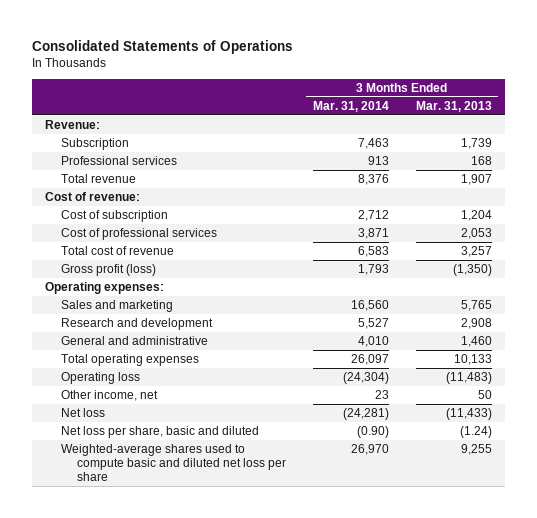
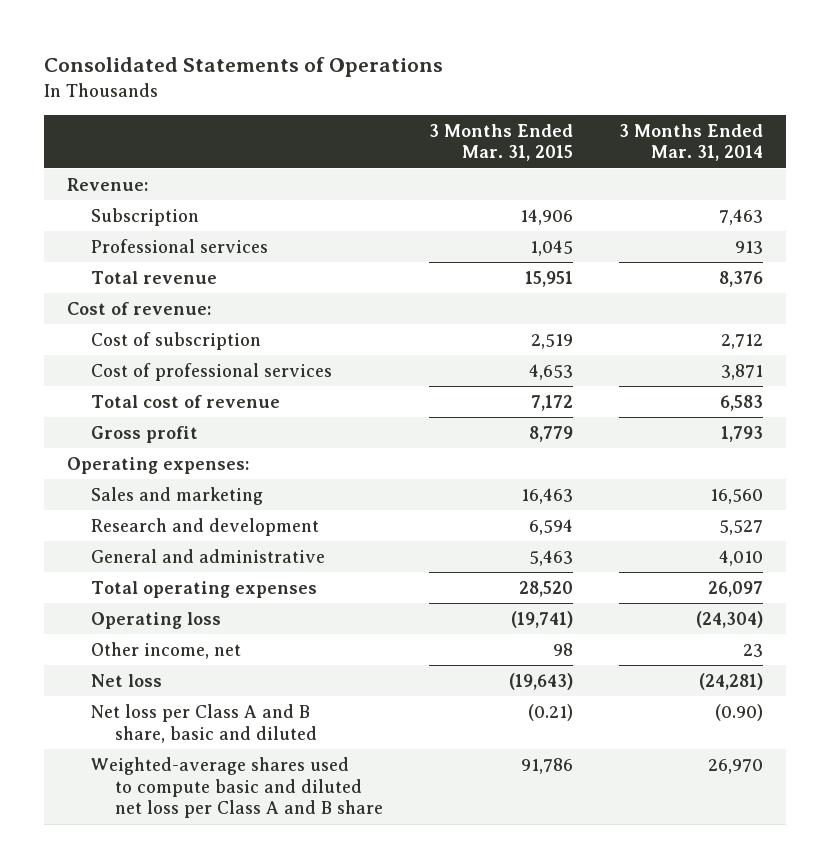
- | 3 Months Ended Mar. 31, 2014 | 3 Months Ended Mar. 31, 2013
+ | 3 Months Ended Mar. 31, 2015 | 3 Months Ended Mar. 31, 2014
- Gross profit (loss) | 1,793 | (1,350)
+ Gross profit | 8,779 | 1,793
- Net loss per share, basic and diluted | (0.90) | (1.24)
- Weighted-average shares used to compute basic and diluted net loss per share | 26,970 | 9,255
+ Net loss per Class A and B share, basic and diluted | (0.21) | (0.90)
+ Weighted-average shares used to compute basic and diluted net loss per Class A and B share | 91,786 | 26,970

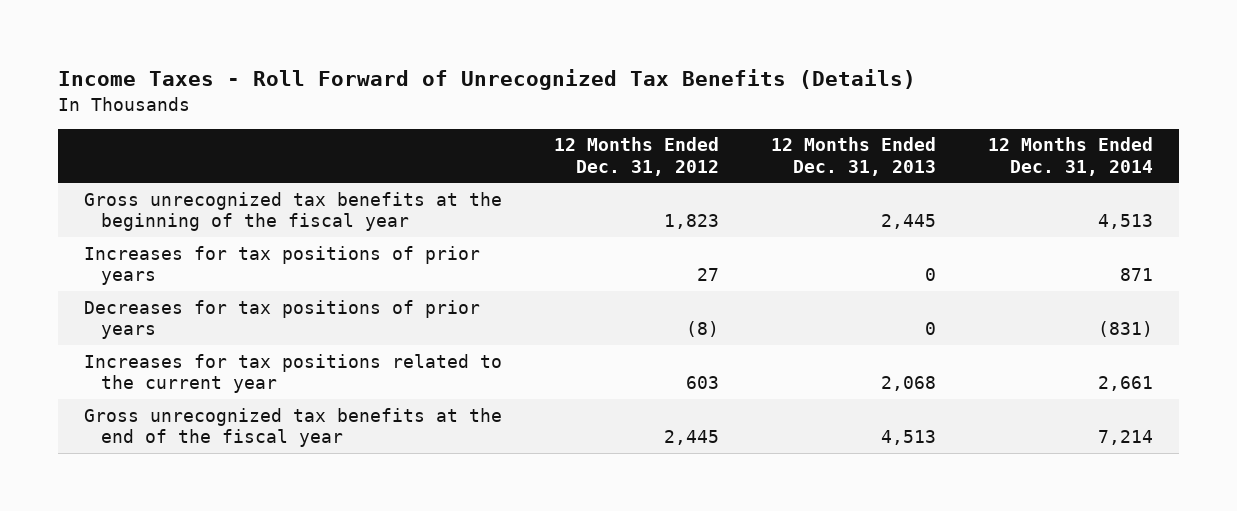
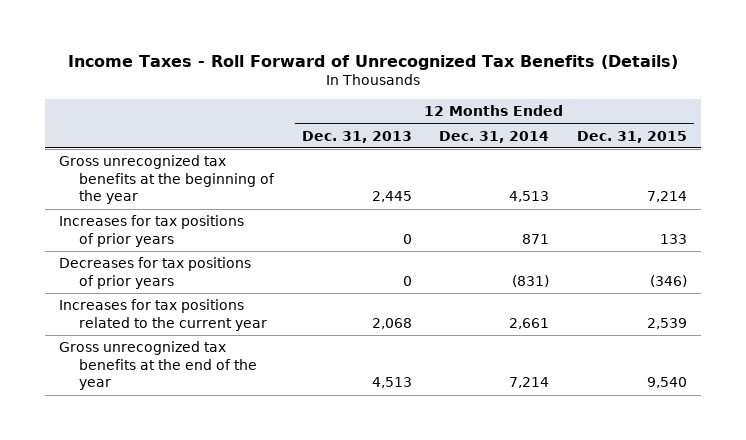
- | 12 Months Ended Dec. 31, 2012 | 12 Months Ended Dec. 31, 2013 | 12 Months Ended Dec. 31, 2014
+ | 12 Months Ended Dec. 31, 2013 | 12 Months Ended Dec. 31, 2014 | 12 Months Ended Dec. 31, 2015
- Gross unrecognized tax benefits at the beginning of the fiscal year | 1,823 | 2,445 | 4,513
+ Gross unrecognized tax benefits at the beginning of the year | 2,445 | 4,513 | 7,214
- Gross unrecognized tax benefits at the end of the fiscal year | 2,445 | 4,513 | 7,214
+ Gross unrecognized tax benefits at the end of the year | 4,513 | 7,214 | 9,540

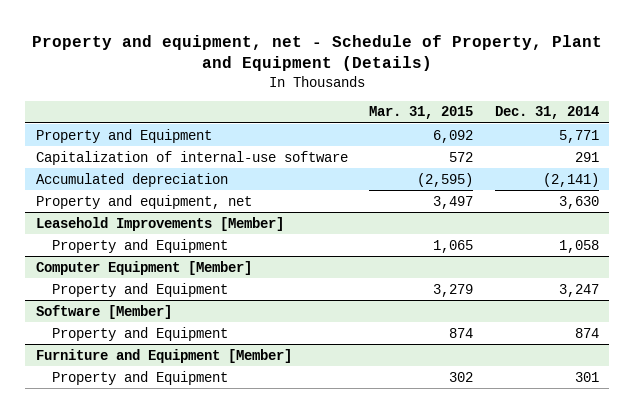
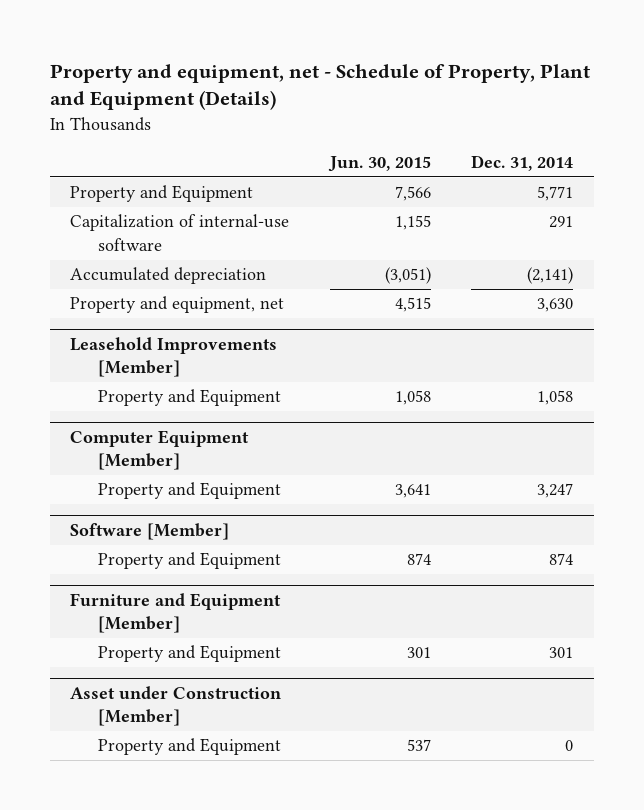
- | Mar. 31, 2015 | Dec. 31, 2014
+ | Jun. 30, 2015 | Dec. 31, 2014
+ Asset under Construction [Member]
+ Property and Equipment | 537 | 0

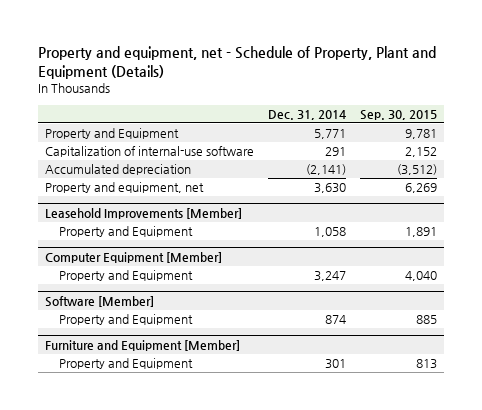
- | Jun. 30, 2015 | Dec. 31, 2014
+ | Dec. 31, 2014 | Sep. 30, 2015
- Asset under Construction [Member]
- Property and Equipment | 537 | 0

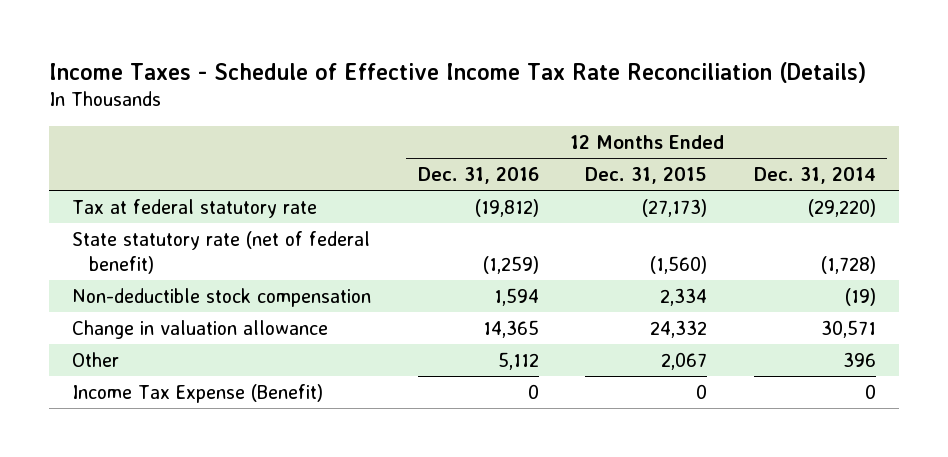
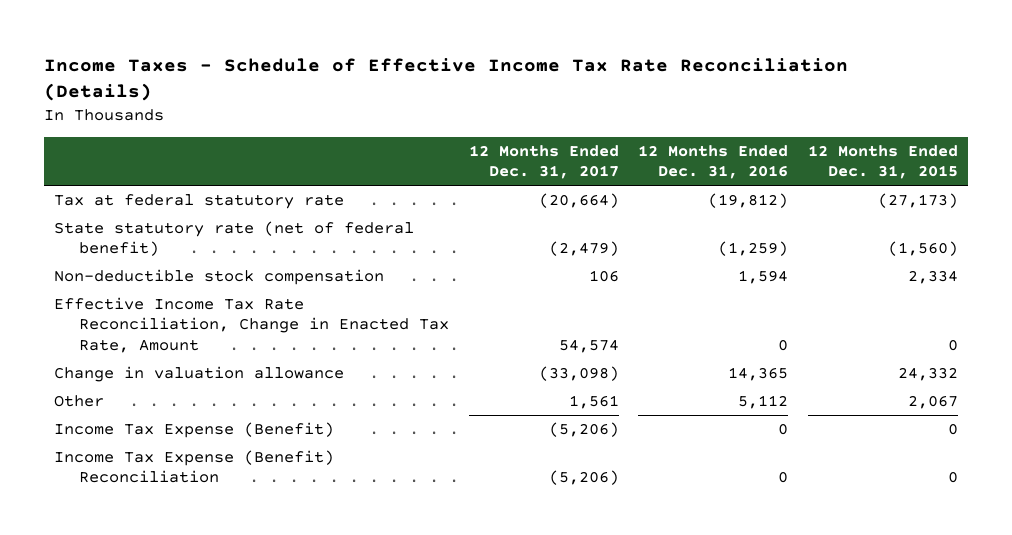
- | 12 Months Ended Dec. 31, 2016 | 12 Months Ended Dec. 31, 2015 | 12 Months Ended Dec. 31, 2014
+ | 12 Months Ended Dec. 31, 2017 | 12 Months Ended Dec. 31, 2016 | 12 Months Ended Dec. 31, 2015
+ Effective Income Tax Rate Reconciliation, Change in Enacted Tax Rate, Amount | 54,574 | 0 | 0
+ Income Tax Expense (Benefit) Reconciliation | (5,206) | 0 | 0

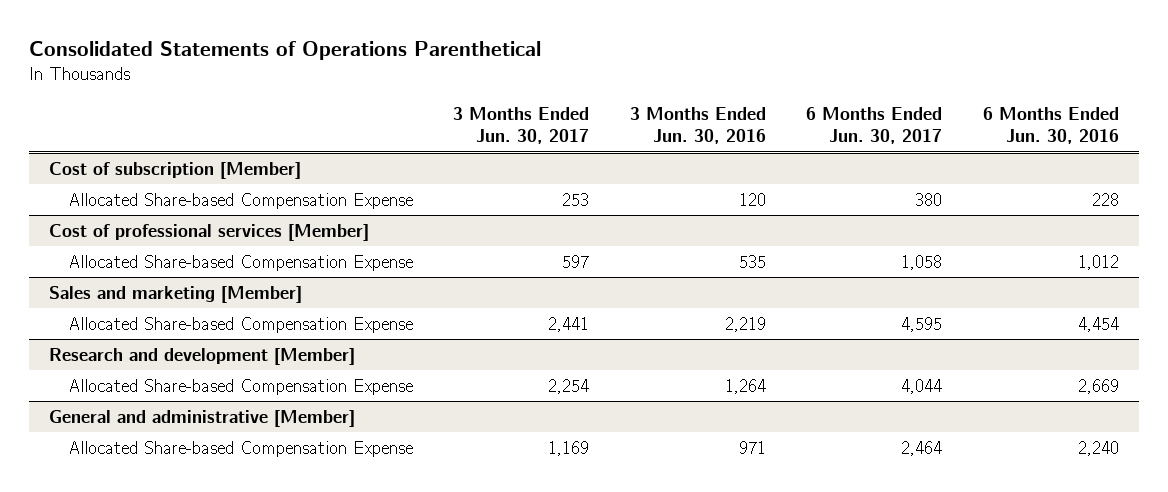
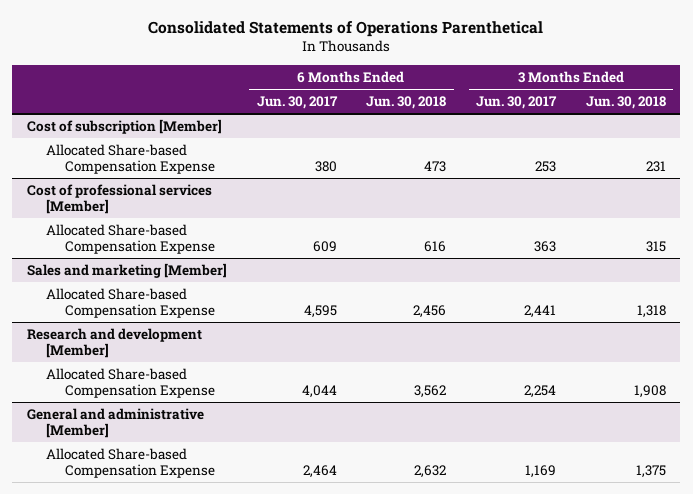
- | 3 Months Ended Jun. 30, 2017 | 3 Months Ended Jun. 30, 2016 | 6 Months Ended Jun. 30, 2017 | 6 Months Ended Jun. 30, 2016
+ | 6 Months Ended Jun. 30, 2017 | 6 Months Ended Jun. 30, 2018 | 3 Months Ended Jun. 30, 2017 | 3 Months Ended Jun. 30, 2018
@ Cost of professional services [Member]
- Allocated Share-based Compensation Expense | 597 | 535 | 1,058 | 1,012
+ Allocated Share-based Compensation Expense | 609 | 616 | 363 | 315

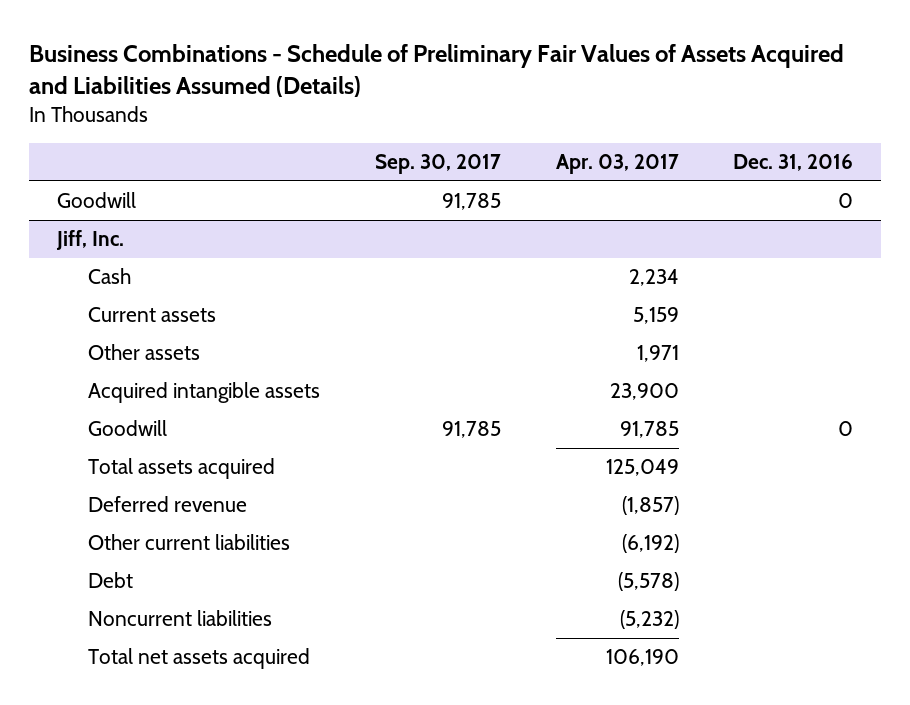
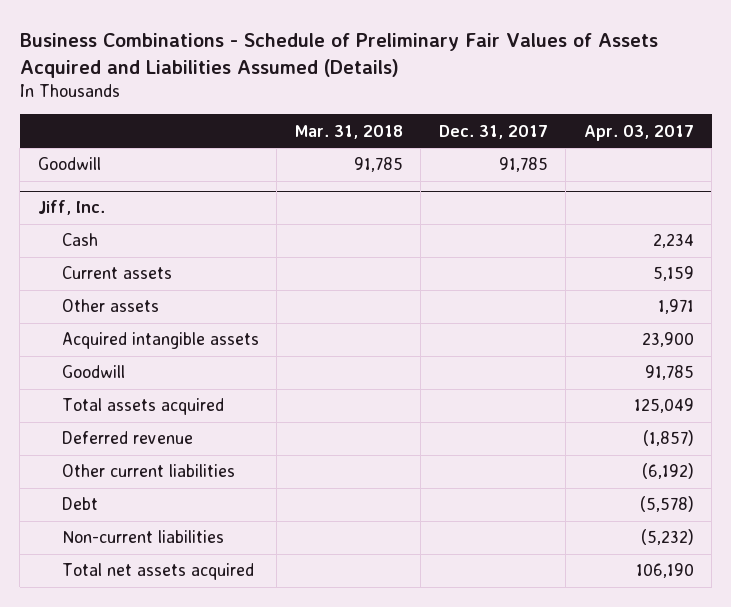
- | Sep. 30, 2017 | Apr. 03, 2017 | Dec. 31, 2016
+ | Mar. 31, 2018 | Dec. 31, 2017 | Apr. 03, 2017
@ Jiff, Inc.
- Noncurrent liabilities | | (5,232) |
+ Non-current liabilities | | | (5,232)

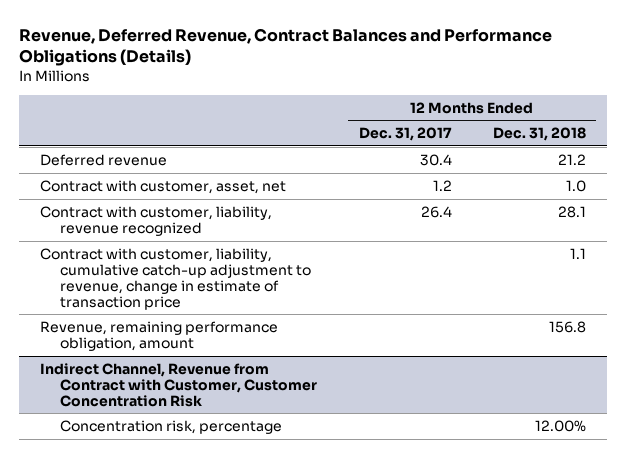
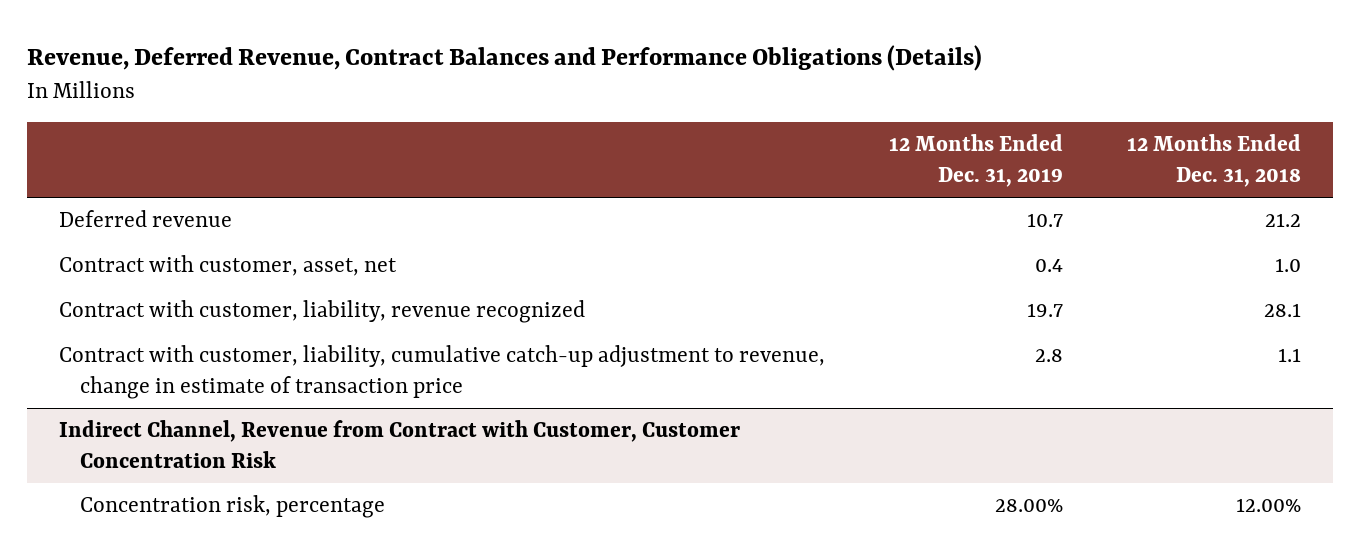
- | 12 Months Ended Dec. 31, 2017 | 12 Months Ended Dec. 31, 2018
+ | 12 Months Ended Dec. 31, 2019 | 12 Months Ended Dec. 31, 2018
- Revenue, remaining performance obligation, amount | | 156.8

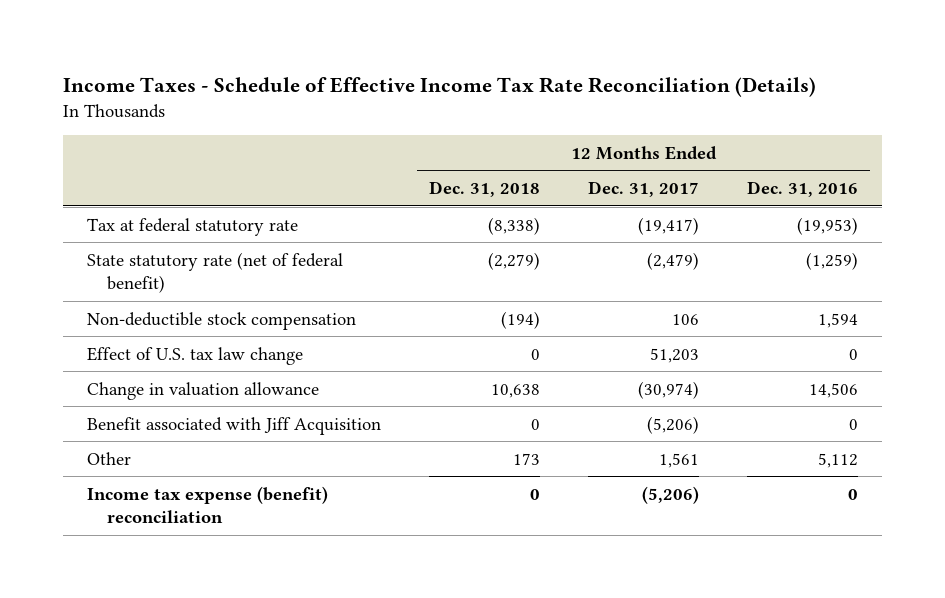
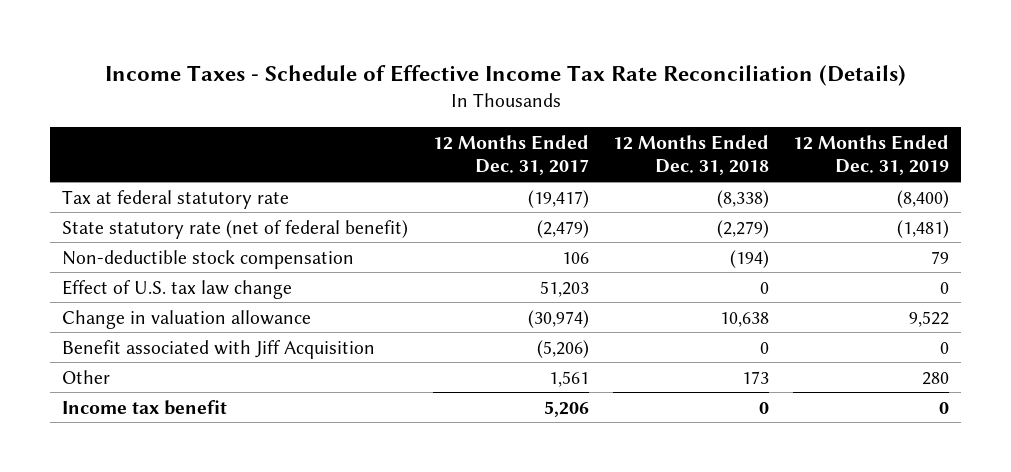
- | 12 Months Ended Dec. 31, 2018 | 12 Months Ended Dec. 31, 2017 | 12 Months Ended Dec. 31, 2016
+ | 12 Months Ended Dec. 31, 2017 | 12 Months Ended Dec. 31, 2018 | 12 Months Ended Dec. 31, 2019
- Income tax expense (benefit) reconciliation | 0 | (5,206) | 0
+ Income tax benefit | 5,206 | 0 | 0

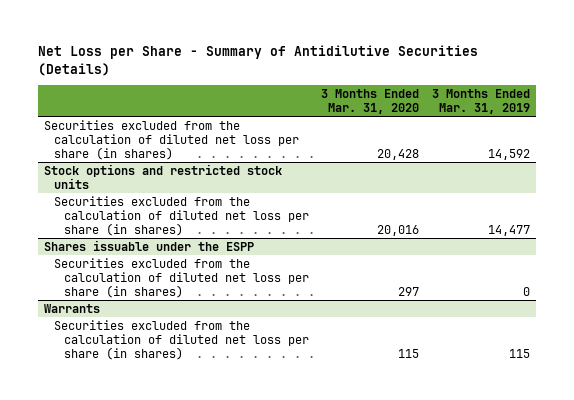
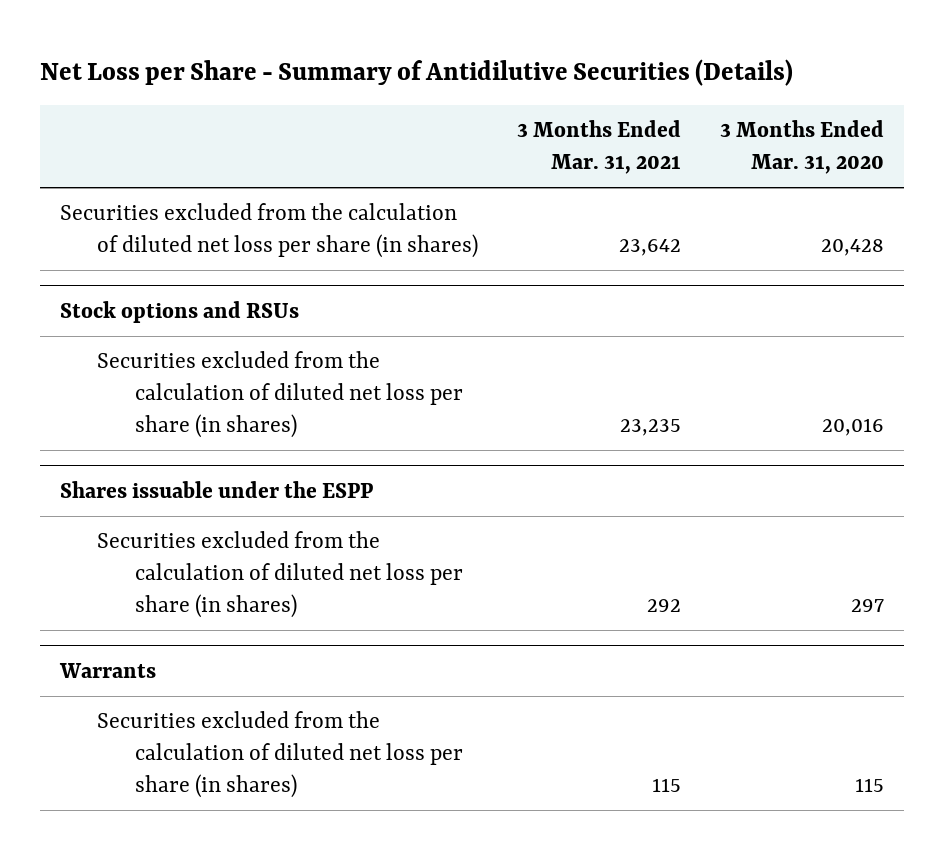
- | 3 Months Ended Mar. 31, 2020 | 3 Months Ended Mar. 31, 2019
+ | 3 Months Ended Mar. 31, 2021 | 3 Months Ended Mar. 31, 2020
- Stock options and restricted stock units
+ Stock options and RSUs

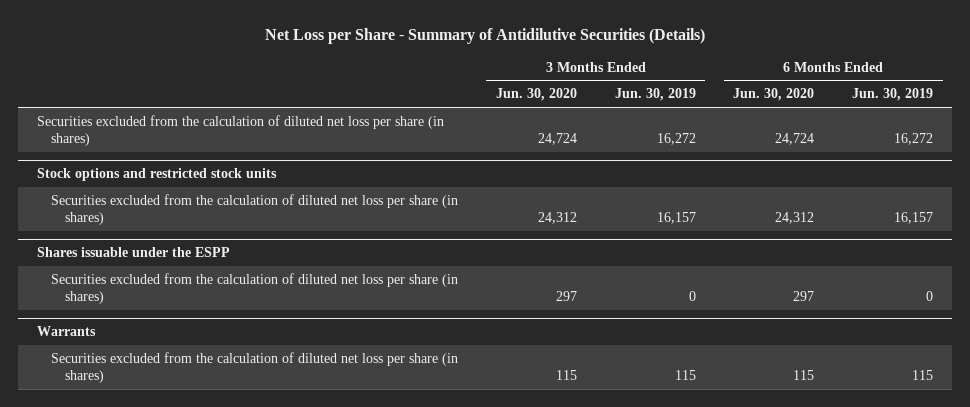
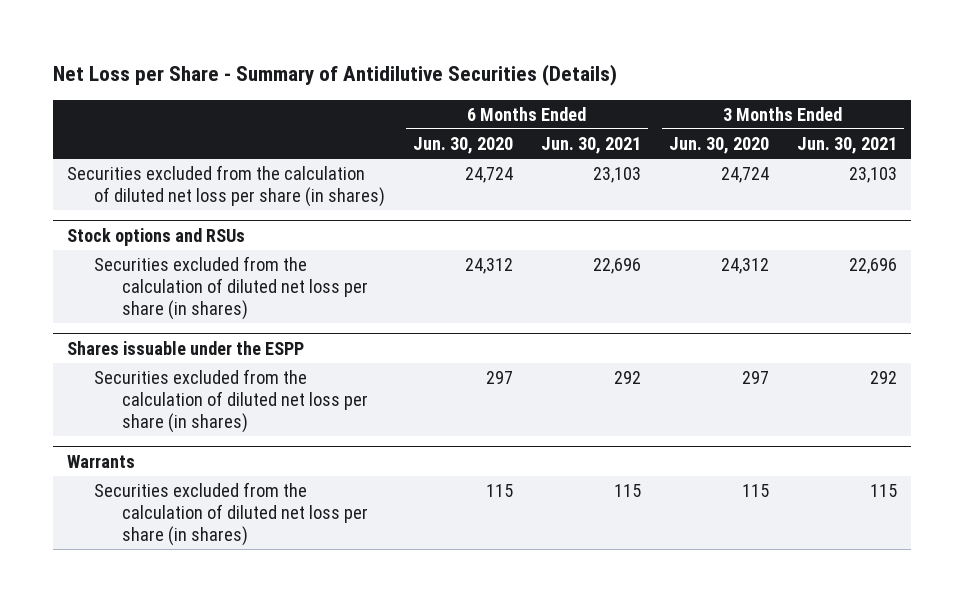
- | 3 Months Ended Jun. 30, 2020 | 3 Months Ended Jun. 30, 2019 | 6 Months Ended Jun. 30, 2020 | 6 Months Ended Jun. 30, 2019
+ | 6 Months Ended Jun. 30, 2020 | 6 Months Ended Jun. 30, 2021 | 3 Months Ended Jun. 30, 2020 | 3 Months Ended Jun. 30, 2021
- Stock options and restricted stock units
+ Stock options and RSUs

